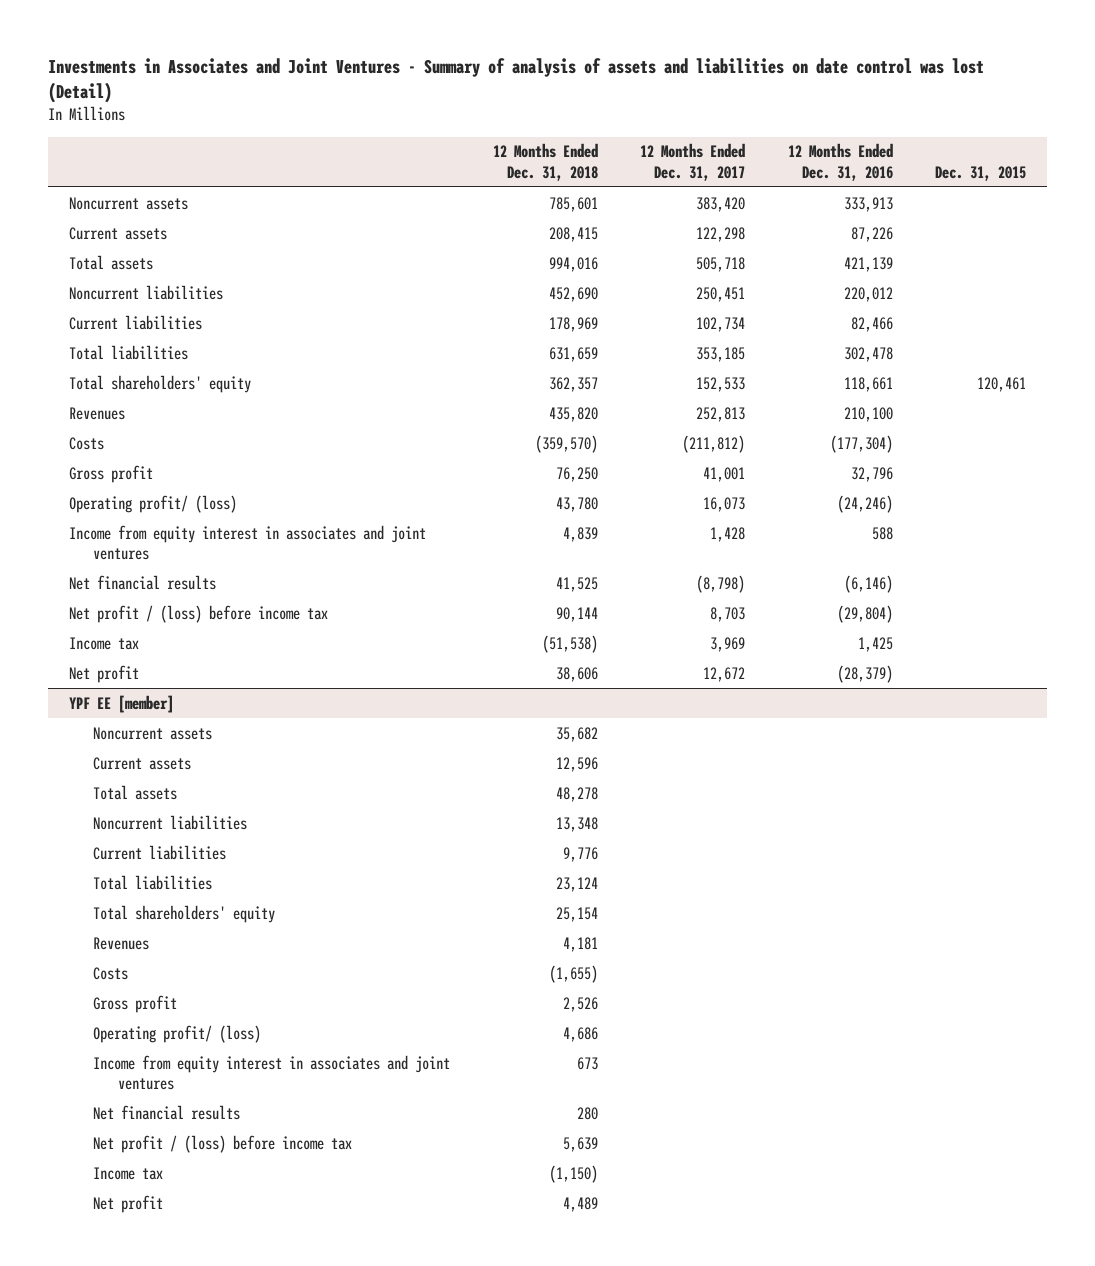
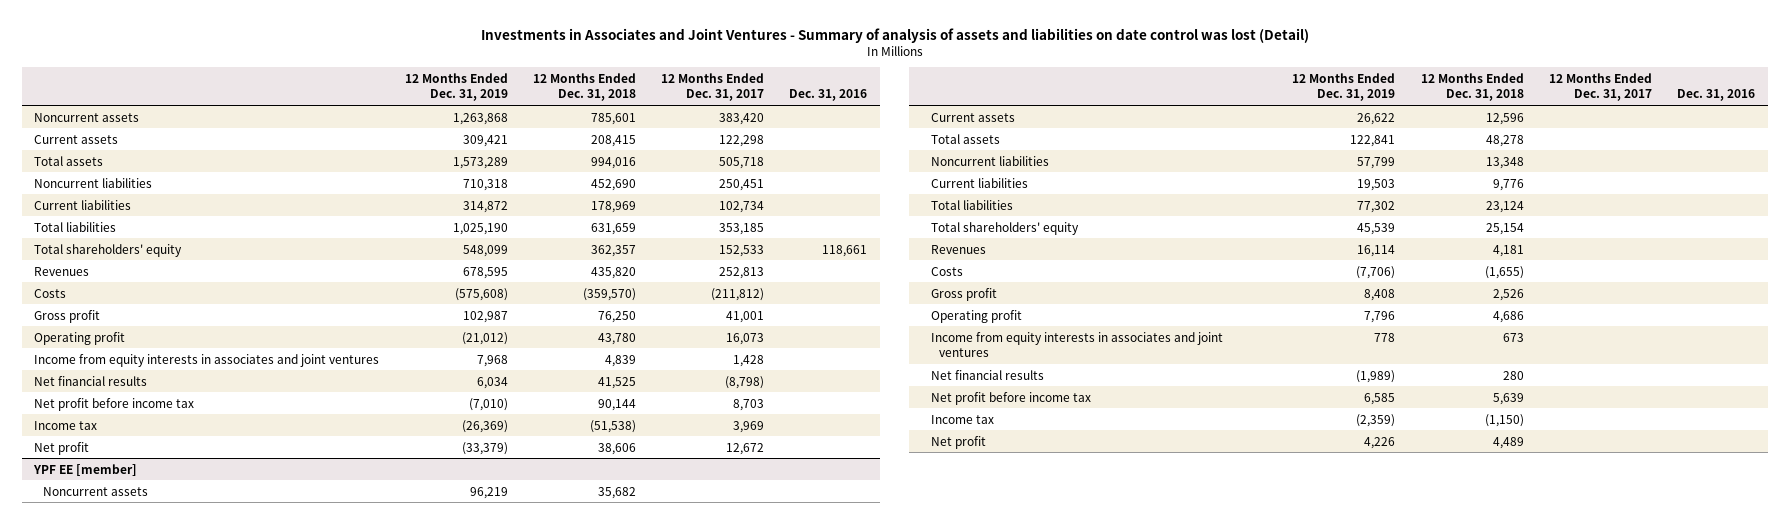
- | 12 Months Ended Dec. 31, 2018 | 12 Months Ended Dec. 31, 2017 | 12 Months Ended Dec. 31, 2016 | Dec. 31, 2015
+ | 12 Months Ended Dec. 31, 2019 | 12 Months Ended Dec. 31, 2018 | 12 Months Ended Dec. 31, 2017 | Dec. 31, 2016
- Operating profit/ (loss) | 43,780 | 16,073 | (24,246) |
- Income from equity interest in associates and joint ventures | 4,839 | 1,428 | 588 |
+ Operating profit | (21,012) | 43,780 | 16,073 |
+ Income from equity interests in associates and joint ventures | 7,968 | 4,839 | 1,428 |
- Net profit / (loss) before income tax | 90,144 | 8,703 | (29,804) |
+ Net profit before income tax | (7,010) | 90,144 | 8,703 |
@ YPF EE [member]
- Operating profit/ (loss) | 4,686 | | |
- Income from equity interest in associates and joint ventures | 673 | | |
+ Operating profit | 7,796 | 4,686 | |
+ Income from equity interests in associates and joint ventures | 778 | 673 | |
- Net profit / (loss) before income tax | 5,639 | | |
+ Net profit before income tax | 6,585 | 5,639 | |

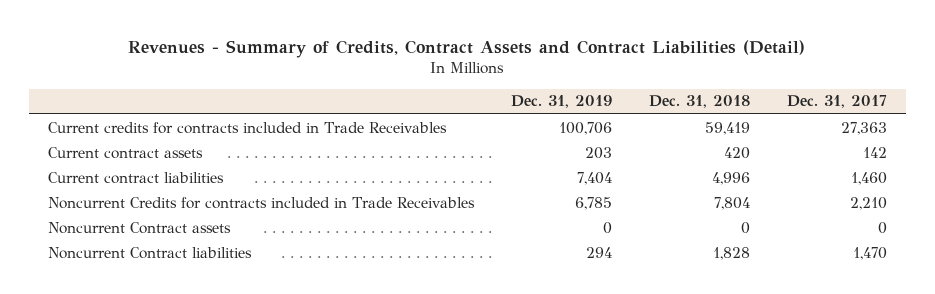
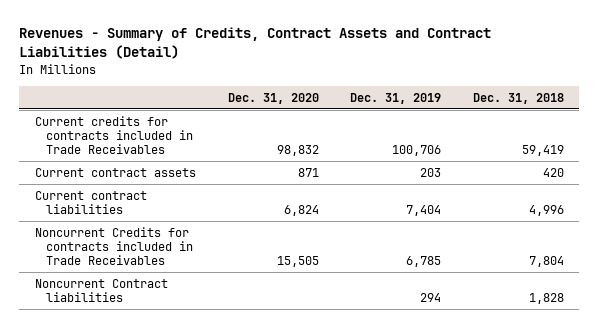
- | Dec. 31, 2019 | Dec. 31, 2018 | Dec. 31, 2017
+ | Dec. 31, 2020 | Dec. 31, 2019 | Dec. 31, 2018
- Noncurrent Contract assets | 0 | 0 | 0

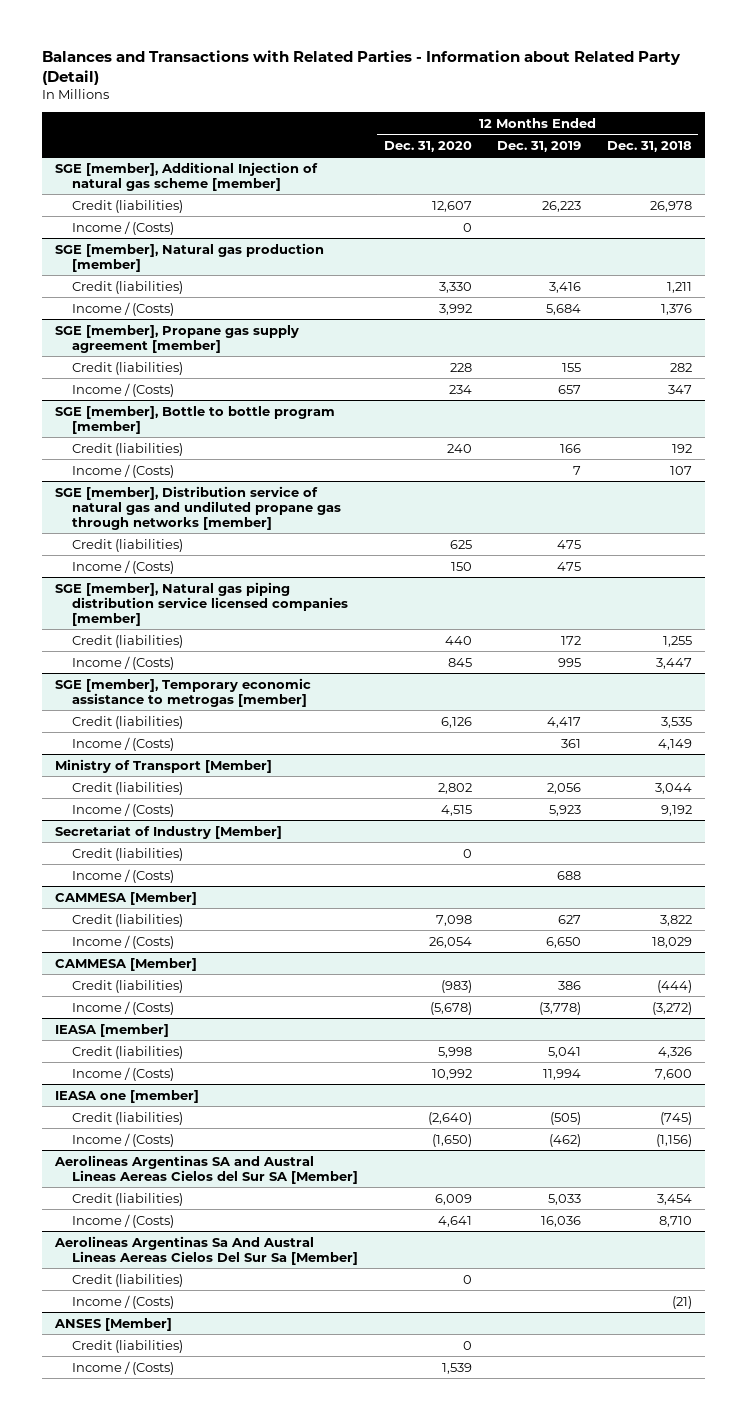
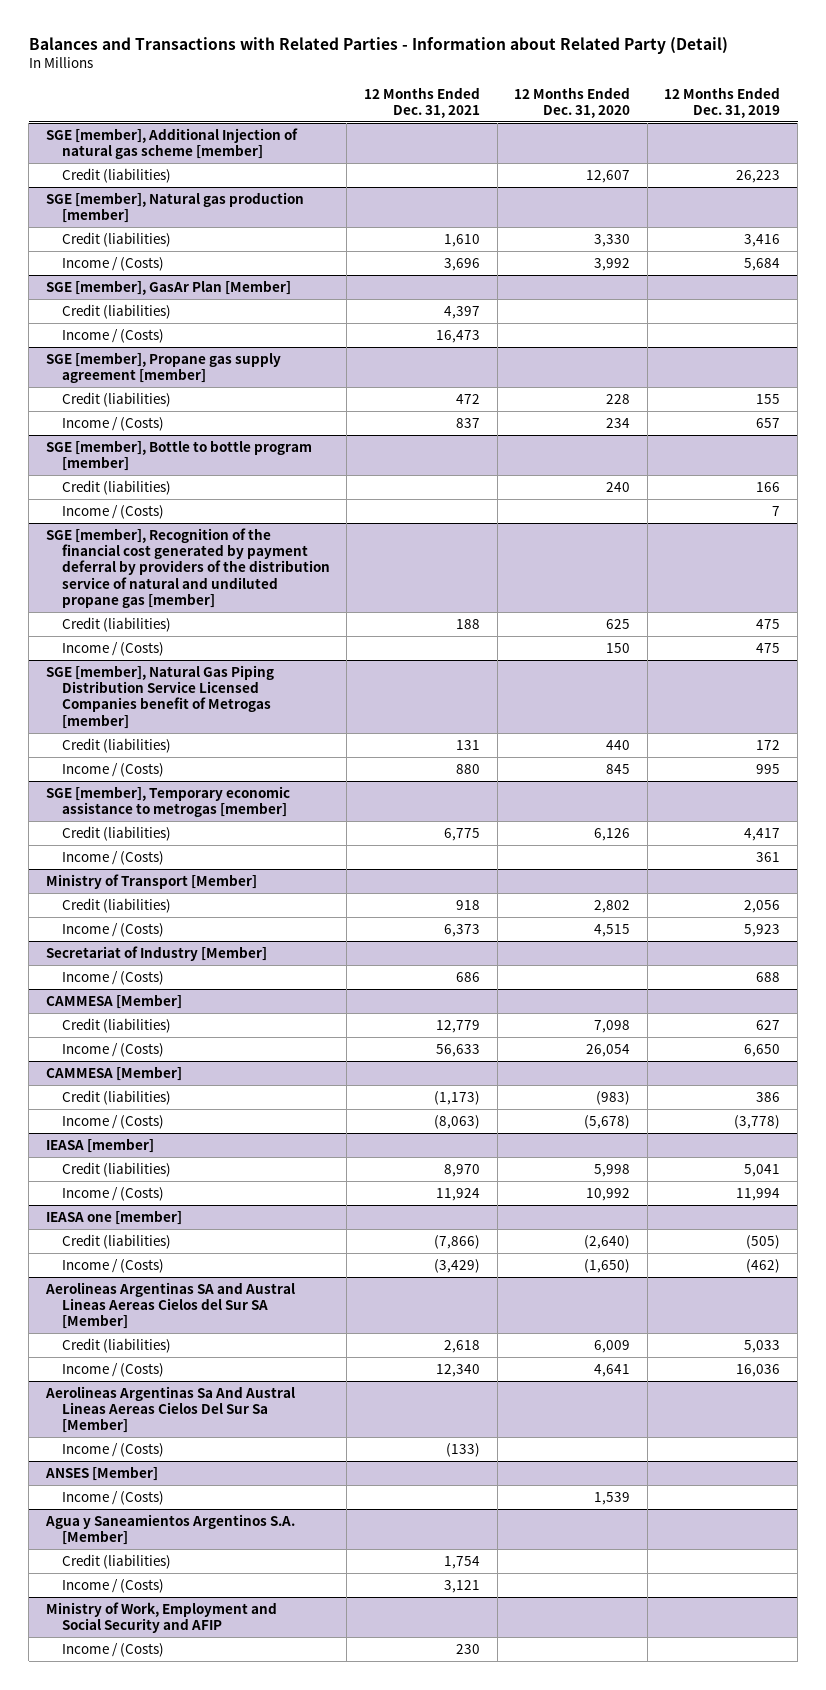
- | 12 Months Ended Dec. 31, 2020 | 12 Months Ended Dec. 31, 2019 | 12 Months Ended Dec. 31, 2018
+ | 12 Months Ended Dec. 31, 2021 | 12 Months Ended Dec. 31, 2020 | 12 Months Ended Dec. 31, 2019
@ SGE [member], Additional Injection of natural gas scheme [member]
- Income / (Costs) | 0 | |
+ SGE [member], GasAr Plan [Member]
+ Credit (liabilities) | 4,397 | |
+ Income / (Costs) | 16,473 | |
- SGE [member], Distribution service of natural gas and undiluted propane gas through networks [member]
+ SGE [member], Recognition of the financial cost generated by payment deferral by providers of the distribution service of natural and undiluted propane gas [member]
- SGE [member], Natural gas piping distribution service licensed companies [member]
+ SGE [member], Natural Gas Piping Distribution Service Licensed Companies benefit of Metrogas [member]
@ Secretariat of Industry [Member]
- Credit (liabilities) | 0 | |
@ Aerolineas Argentinas Sa And Austral Lineas Aereas Cielos Del Sur Sa [Member]
- Credit (liabilities) | 0 | |
@ ANSES [Member]
- Credit (liabilities) | 0 | |
+ Agua y Saneamientos Argentinos S.A. [Member]
+ Credit (liabilities) | 1,754 | |
+ Income / (Costs) | 3,121 | |
+ Ministry of Work, Employment and Social Security and AFIP
+ Income / (Costs) | 230 | |

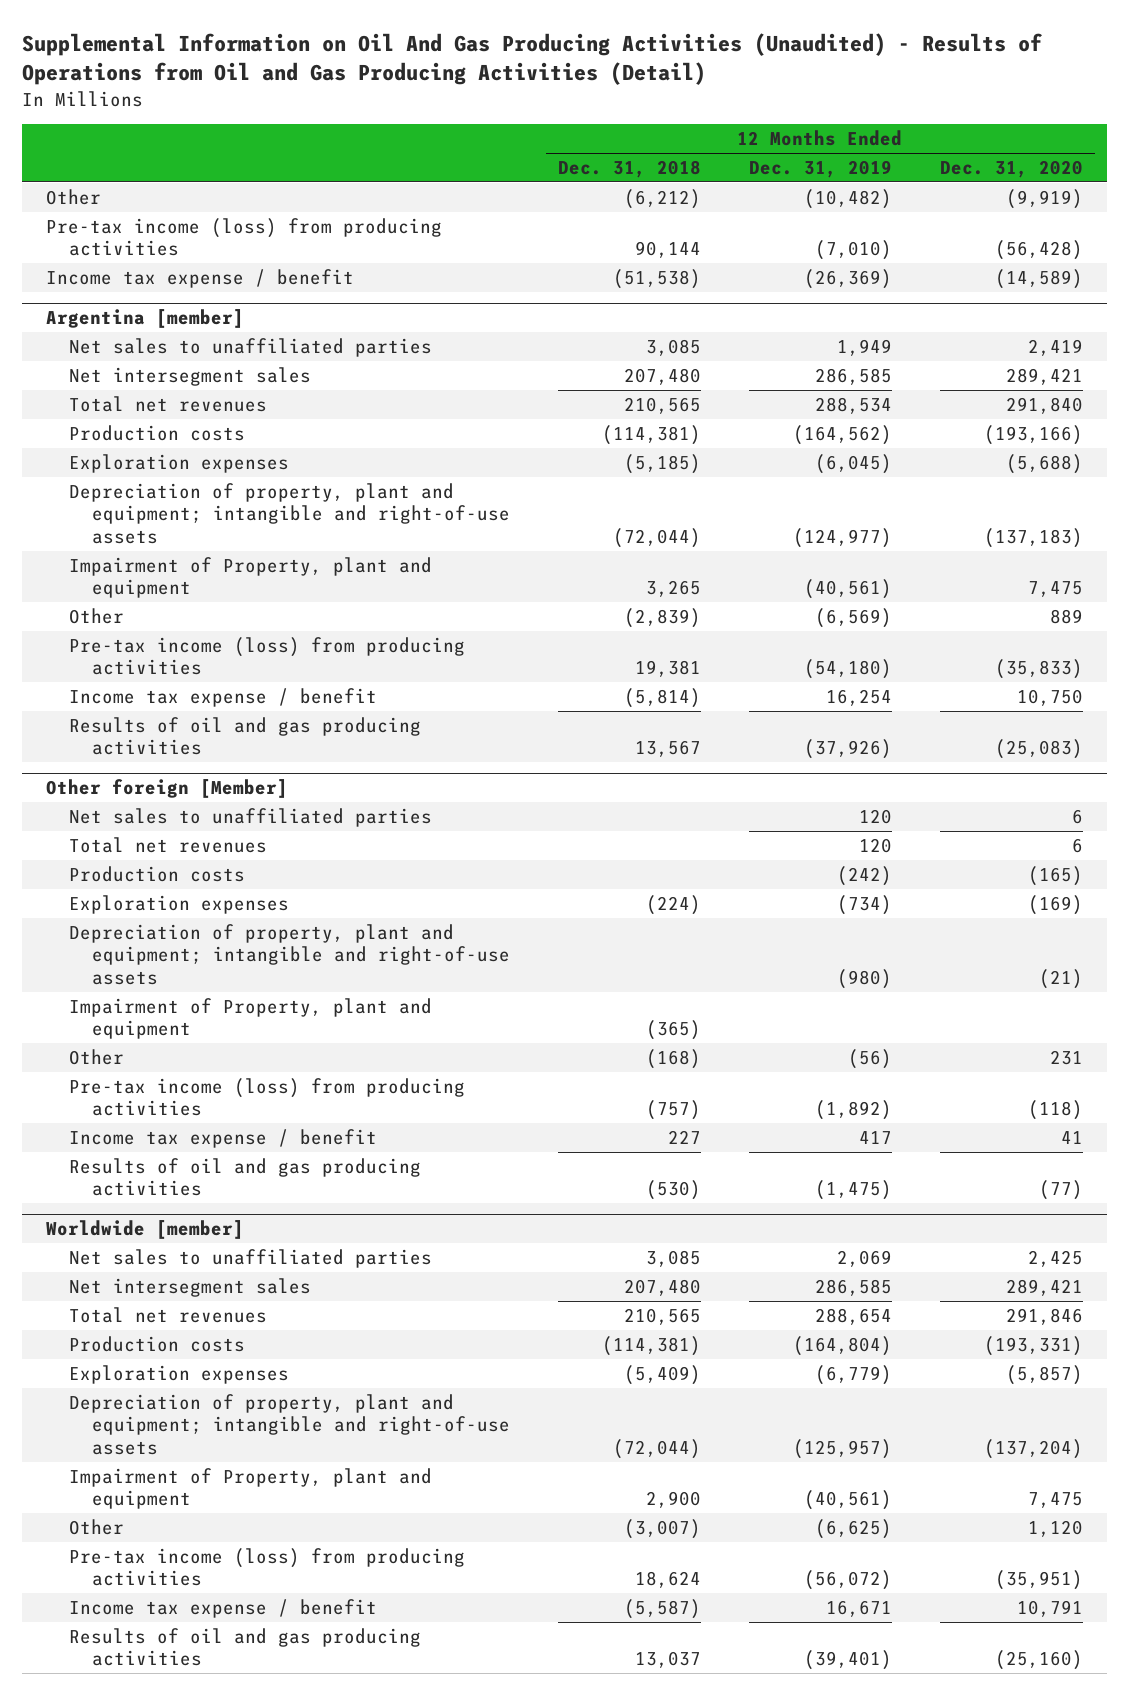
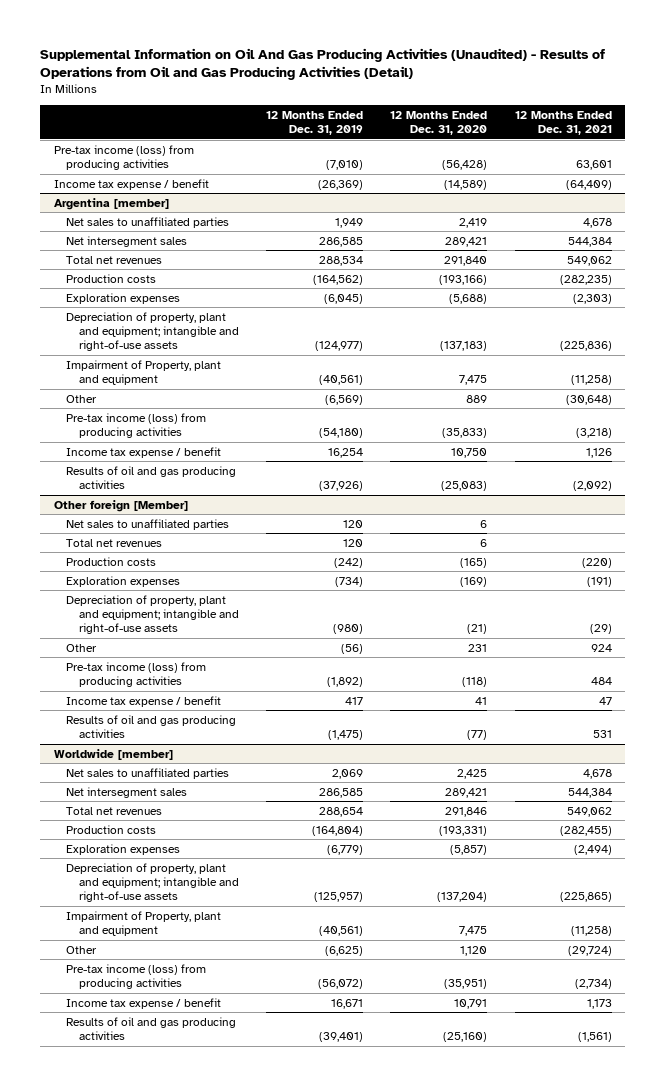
- | 12 Months Ended Dec. 31, 2018 | 12 Months Ended Dec. 31, 2019 | 12 Months Ended Dec. 31, 2020
+ | 12 Months Ended Dec. 31, 2019 | 12 Months Ended Dec. 31, 2020 | 12 Months Ended Dec. 31, 2021
- Other | (6,212) | (10,482) | (9,919)
@ Other foreign [Member]
- Impairment of Property, plant and equipment | (365) | |

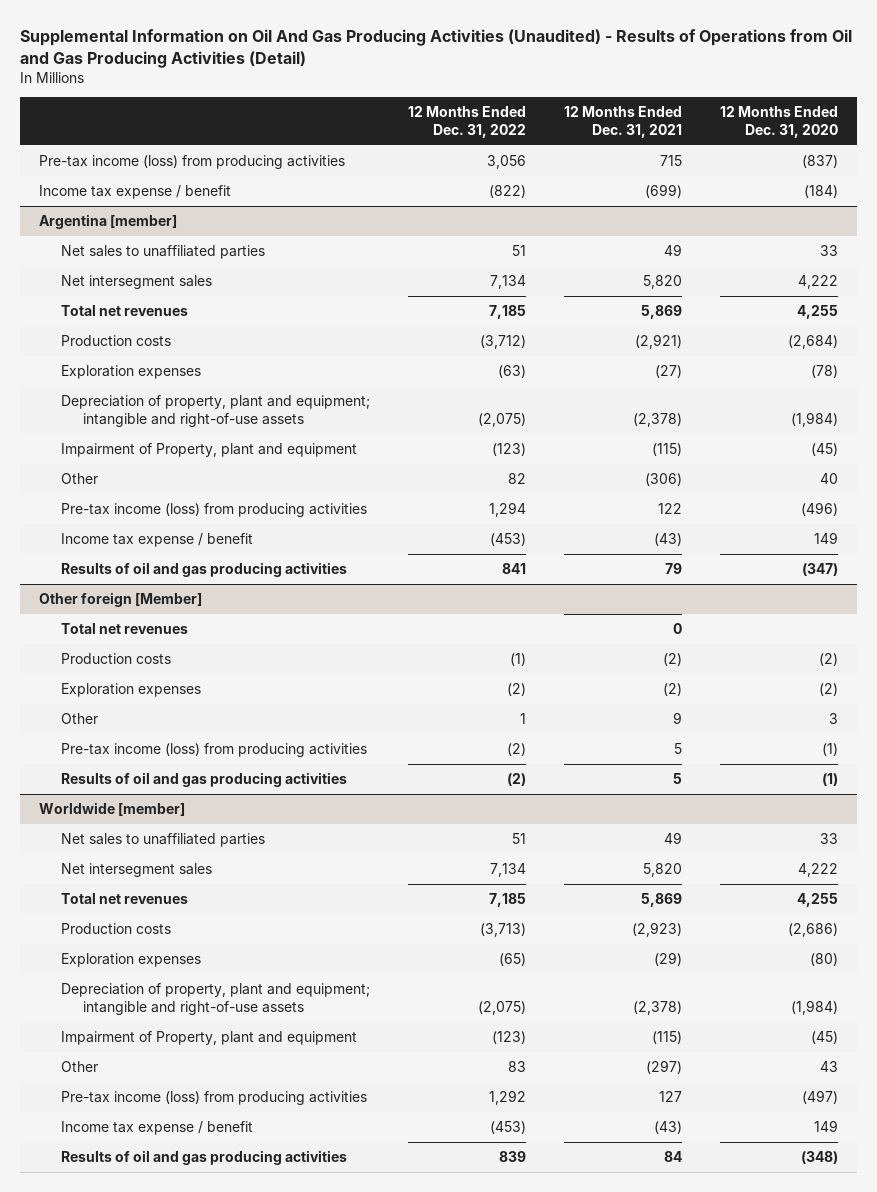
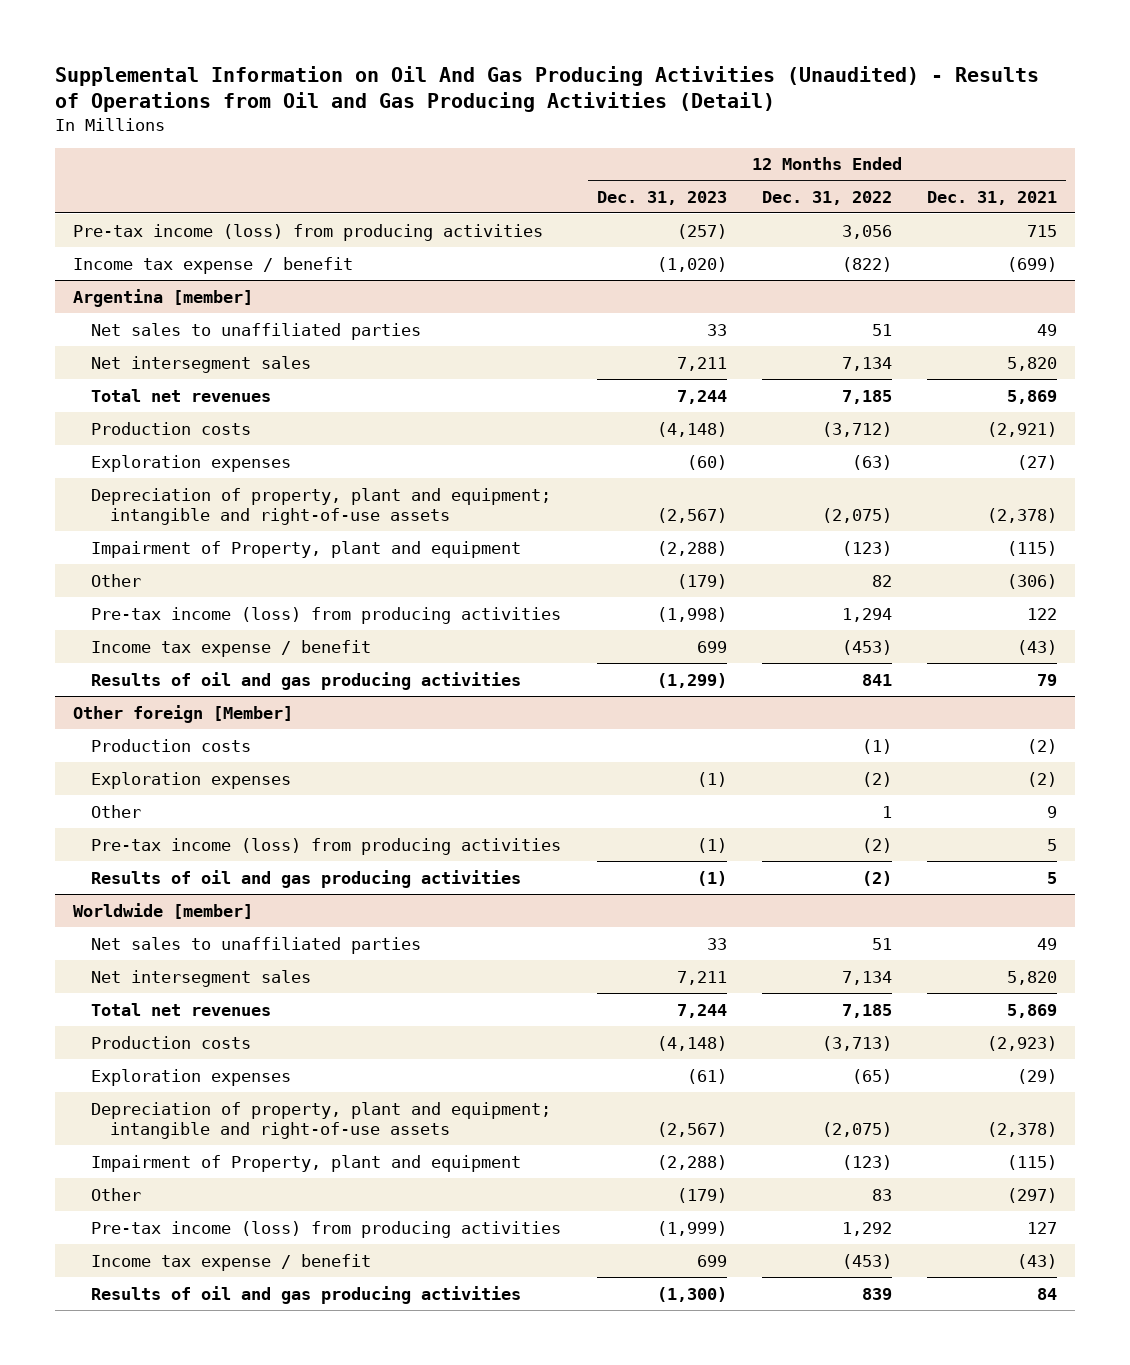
- | 12 Months Ended Dec. 31, 2022 | 12 Months Ended Dec. 31, 2021 | 12 Months Ended Dec. 31, 2020
+ | 12 Months Ended Dec. 31, 2023 | 12 Months Ended Dec. 31, 2022 | 12 Months Ended Dec. 31, 2021
@ Other foreign [Member]
- Total net revenues | | 0 |

